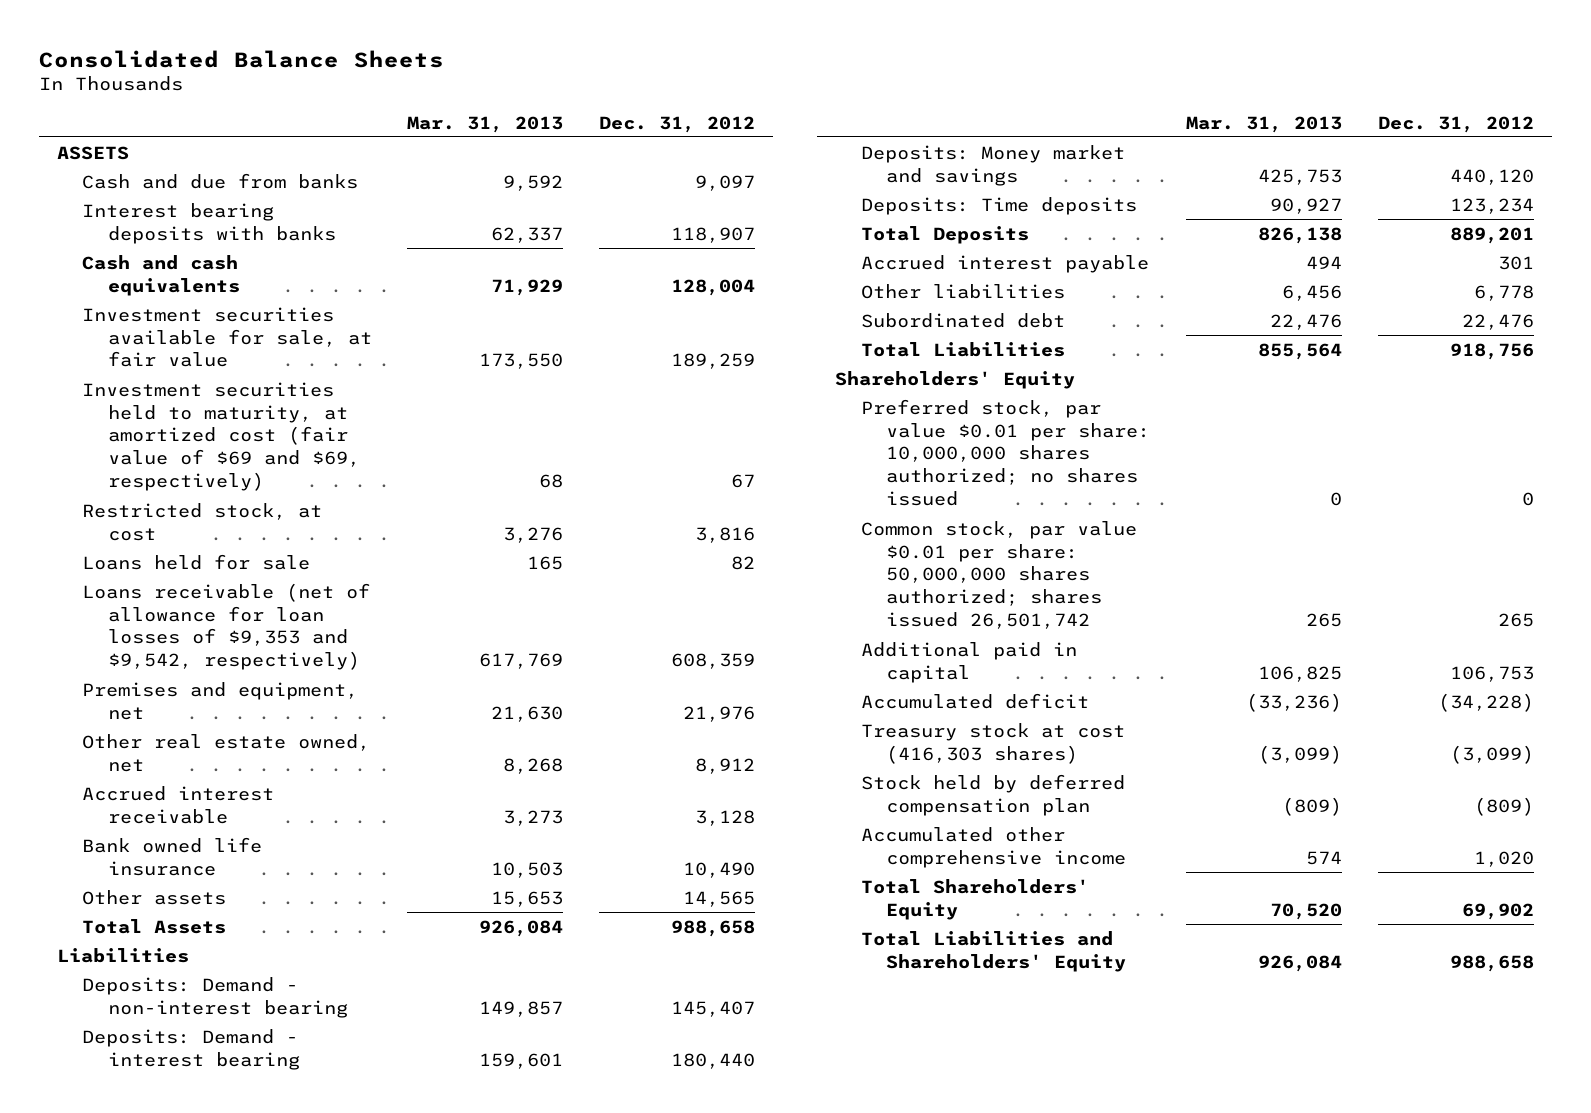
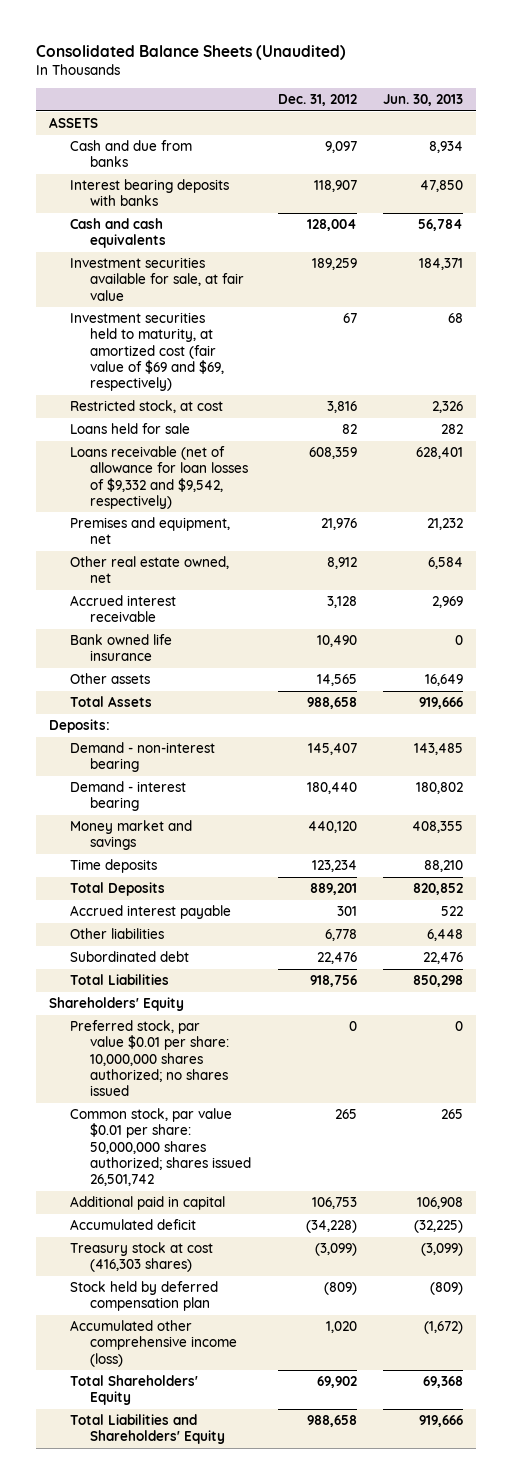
- Consolidated Balance Sheets
+ Consolidated Balance Sheets (Unaudited)
- | Mar. 31, 2013 | Dec. 31, 2012
+ | Dec. 31, 2012 | Jun. 30, 2013
- Loans receivable (net of allowance for loan losses of $9,353 and $9,542, respectively) | 617,769 | 608,359
+ Loans receivable (net of allowance for loan losses of $9,332 and $9,542, respectively) | 608,359 | 628,401
- Liabilities
- Deposits: Demand - non-interest bearing | 149,857 | 145,407
- Deposits: Demand - interest bearing | 159,601 | 180,440
- Deposits: Money market and savings | 425,753 | 440,120
- Deposits: Time deposits | 90,927 | 123,234
+ Deposits:
+ Demand - non-interest bearing | 145,407 | 143,485
+ Demand - interest bearing | 180,440 | 180,802
+ Money market and savings | 440,120 | 408,355
+ Time deposits | 123,234 | 88,210
- Accumulated other comprehensive income | 574 | 1,020
+ Accumulated other comprehensive income (loss) | 1,020 | (1,672)

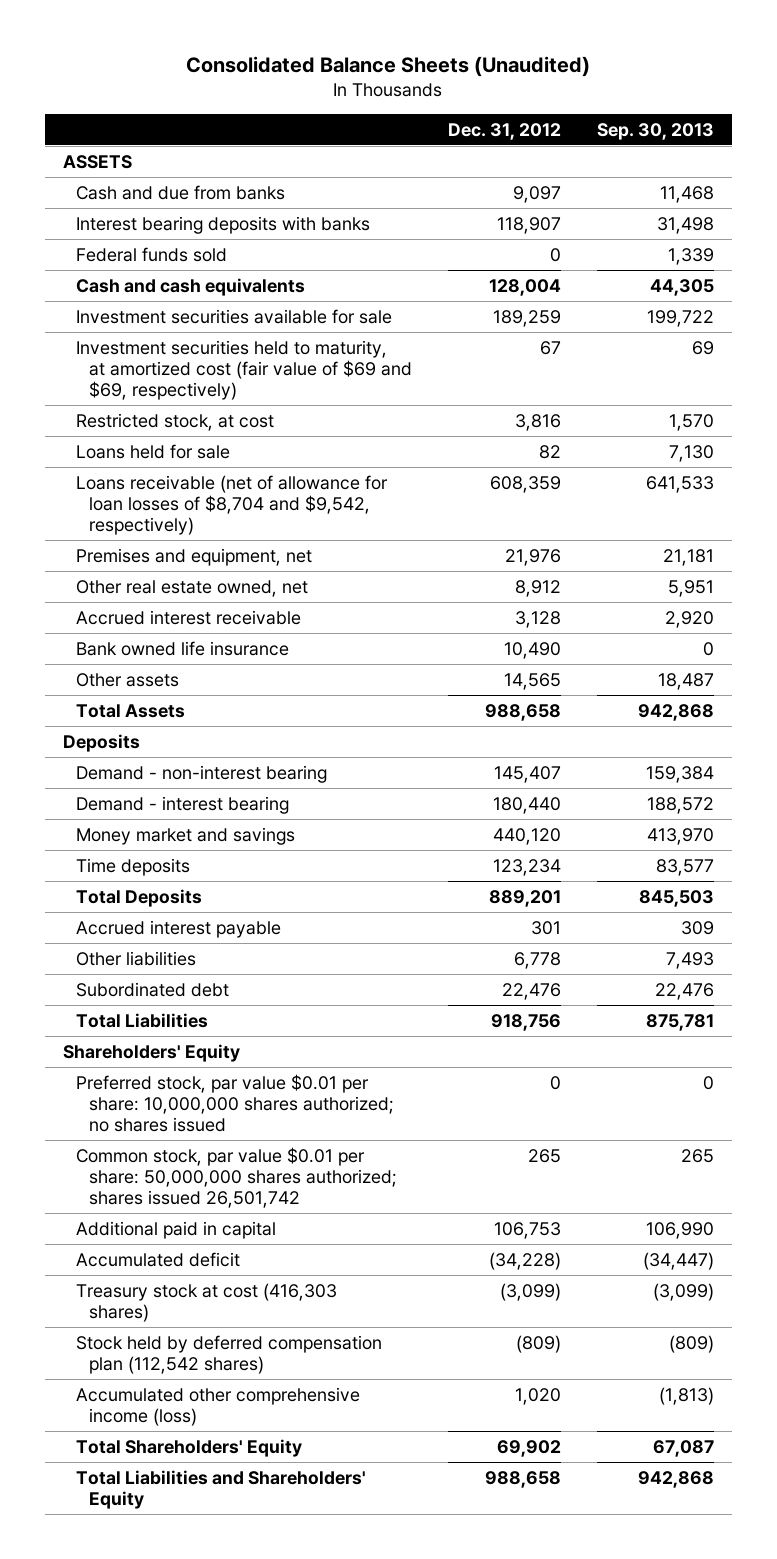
- | Dec. 31, 2012 | Jun. 30, 2013
+ | Dec. 31, 2012 | Sep. 30, 2013
+ Federal funds sold | 0 | 1,339
- Investment securities available for sale, at fair value | 189,259 | 184,371
+ Investment securities available for sale | 189,259 | 199,722
- Loans receivable (net of allowance for loan losses of $9,332 and $9,542, respectively) | 608,359 | 628,401
+ Loans receivable (net of allowance for loan losses of $8,704 and $9,542, respectively) | 608,359 | 641,533
- Deposits:
+ Deposits
- Stock held by deferred compensation plan | (809) | (809)
+ Stock held by deferred compensation plan (112,542 shares) | (809) | (809)

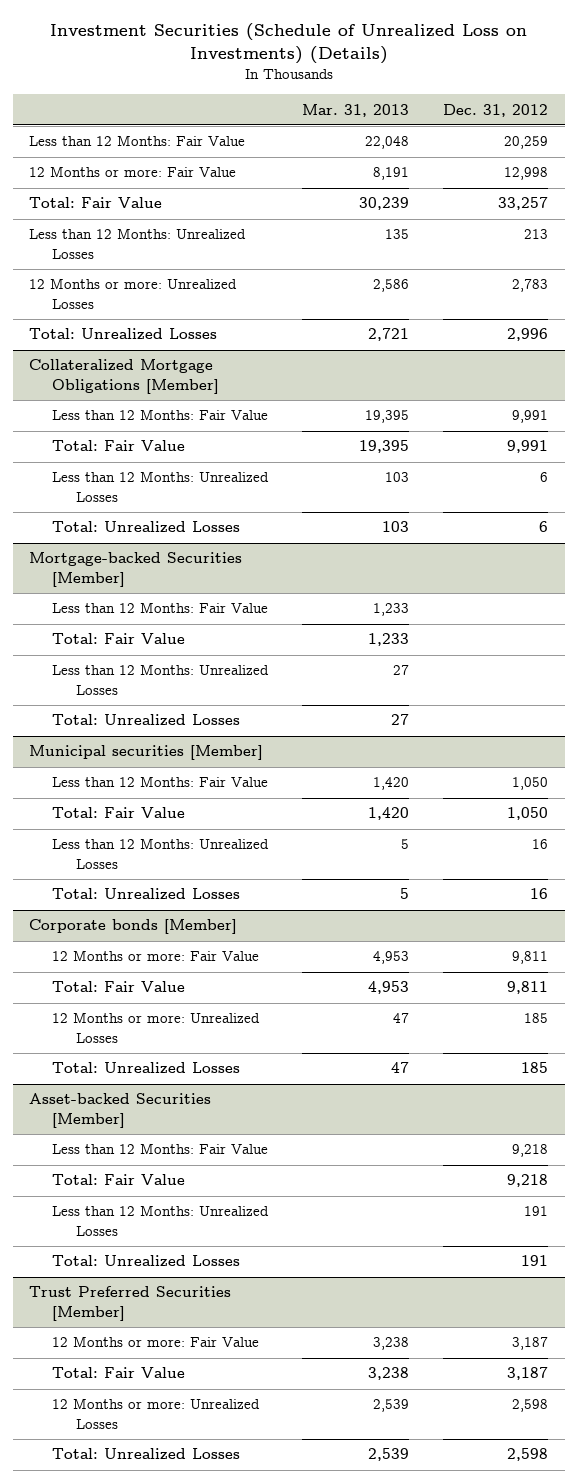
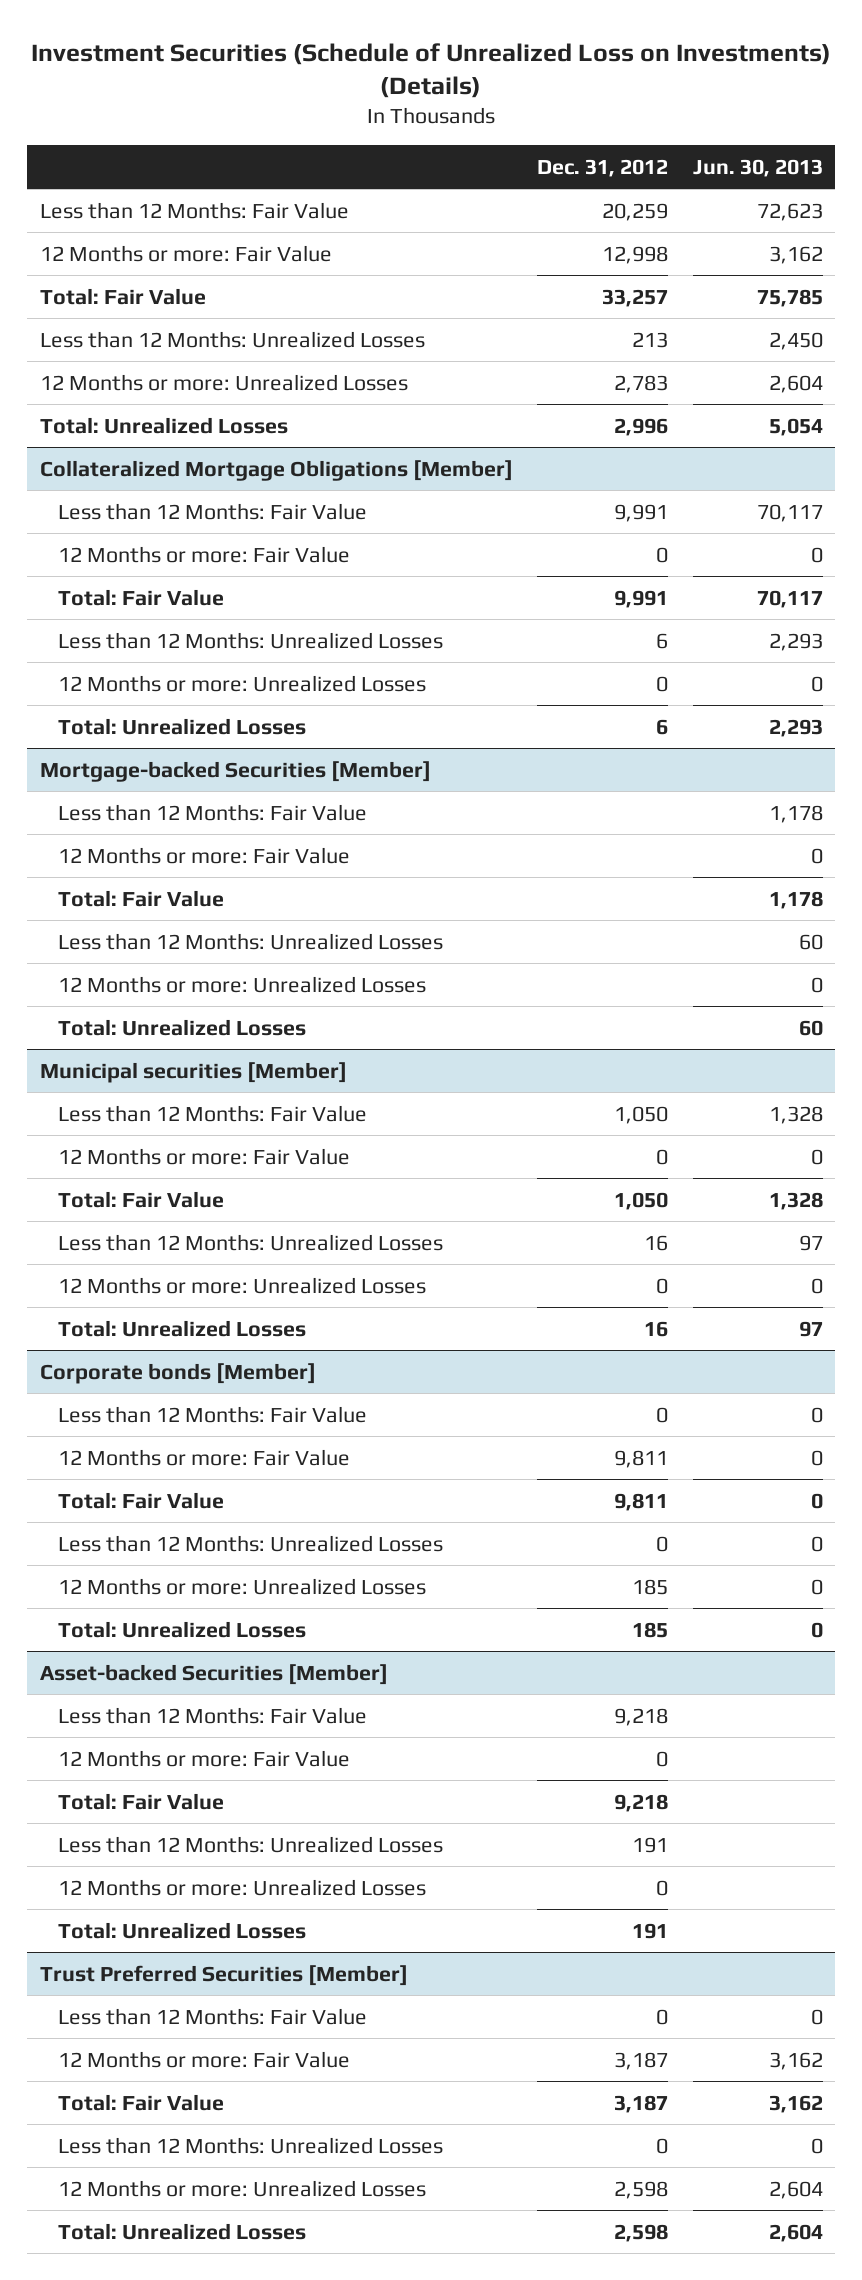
- | Mar. 31, 2013 | Dec. 31, 2012
+ | Dec. 31, 2012 | Jun. 30, 2013
@ Collateralized Mortgage Obligations [Member]
+ 12 Months or more: Fair Value | 0 | 0
+ 12 Months or more: Unrealized Losses | 0 | 0
@ Mortgage-backed Securities [Member]
+ 12 Months or more: Fair Value | | 0
+ 12 Months or more: Unrealized Losses | | 0
@ Municipal securities [Member]
+ 12 Months or more: Fair Value | 0 | 0
+ 12 Months or more: Unrealized Losses | 0 | 0
@ Corporate bonds [Member]
+ Less than 12 Months: Fair Value | 0 | 0
+ Less than 12 Months: Unrealized Losses | 0 | 0
@ Asset-backed Securities [Member]
+ 12 Months or more: Fair Value | 0 |
+ 12 Months or more: Unrealized Losses | 0 |
@ Trust Preferred Securities [Member]
+ Less than 12 Months: Fair Value | 0 | 0
+ Less than 12 Months: Unrealized Losses | 0 | 0

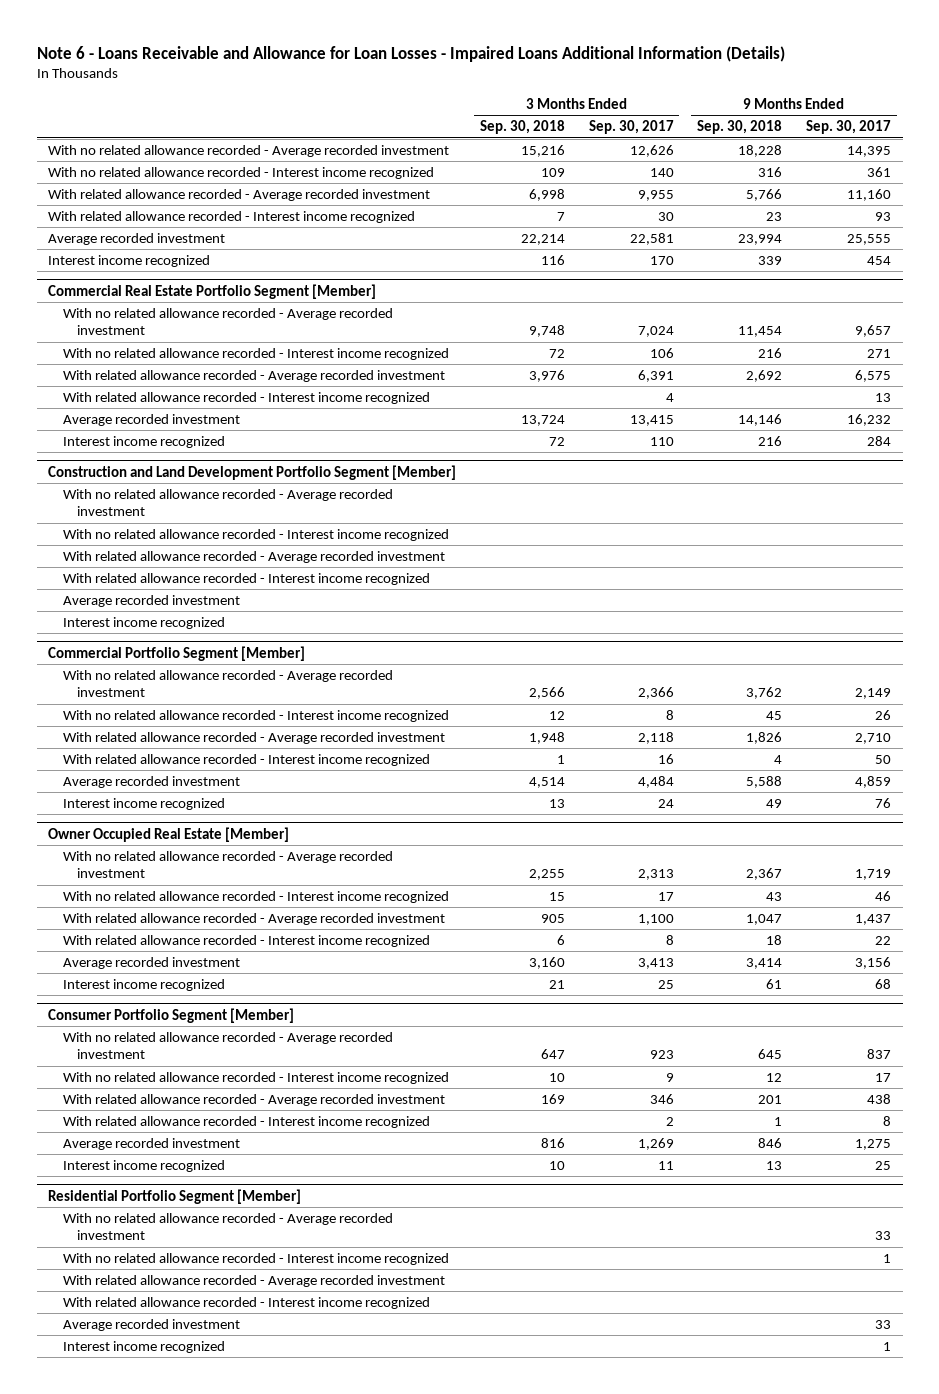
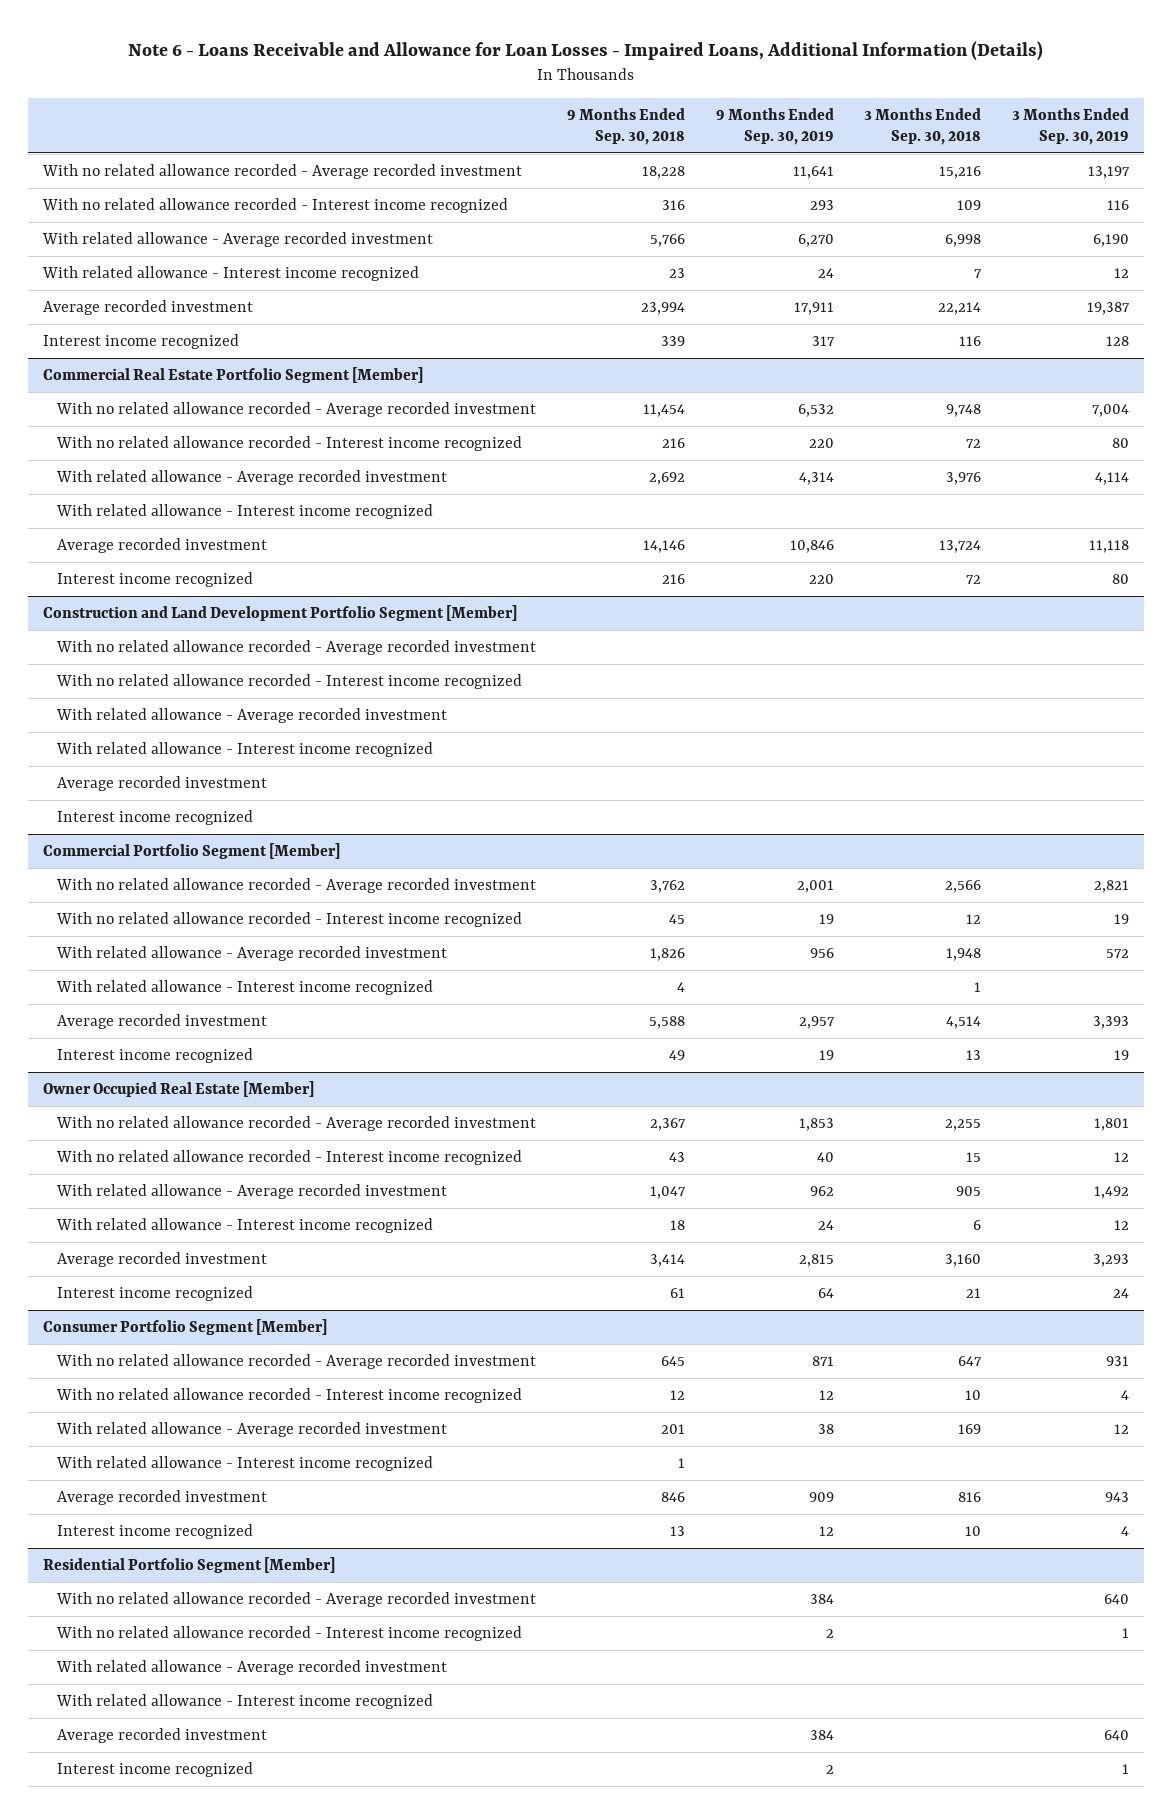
- Note 6 - Loans Receivable and Allowance for Loan Losses - Impaired Loans Additional Information (Details)
+ Note 6 - Loans Receivable and Allowance for Loan Losses - Impaired Loans, Additional Information (Details)
- | 3 Months Ended Sep. 30, 2018 | 3 Months Ended Sep. 30, 2017 | 9 Months Ended Sep. 30, 2018 | 9 Months Ended Sep. 30, 2017
+ | 9 Months Ended Sep. 30, 2018 | 9 Months Ended Sep. 30, 2019 | 3 Months Ended Sep. 30, 2018 | 3 Months Ended Sep. 30, 2019
- With related allowance recorded - Average recorded investment | 6,998 | 9,955 | 5,766 | 11,160
- With related allowance recorded - Interest income recognized | 7 | 30 | 23 | 93
+ With related allowance - Average recorded investment | 5,766 | 6,270 | 6,998 | 6,190
+ With related allowance - Interest income recognized | 23 | 24 | 7 | 12
@ Commercial Real Estate Portfolio Segment [Member]
- With related allowance recorded - Average recorded investment | 3,976 | 6,391 | 2,692 | 6,575
- With related allowance recorded - Interest income recognized | | 4 | | 13
+ With related allowance - Average recorded investment | 2,692 | 4,314 | 3,976 | 4,114
+ With related allowance - Interest income recognized
@ Construction and Land Development Portfolio Segment [Member]
- With related allowance recorded - Average recorded investment
- With related allowance recorded - Interest income recognized
+ With related allowance - Average recorded investment
+ With related allowance - Interest income recognized
@ Commercial Portfolio Segment [Member]
- With related allowance recorded - Average recorded investment | 1,948 | 2,118 | 1,826 | 2,710
- With related allowance recorded - Interest income recognized | 1 | 16 | 4 | 50
+ With related allowance - Average recorded investment | 1,826 | 956 | 1,948 | 572
+ With related allowance - Interest income recognized | 4 | | 1 |
@ Owner Occupied Real Estate [Member]
- With related allowance recorded - Average recorded investment | 905 | 1,100 | 1,047 | 1,437
- With related allowance recorded - Interest income recognized | 6 | 8 | 18 | 22
+ With related allowance - Average recorded investment | 1,047 | 962 | 905 | 1,492
+ With related allowance - Interest income recognized | 18 | 24 | 6 | 12
@ Consumer Portfolio Segment [Member]
- With related allowance recorded - Average recorded investment | 169 | 346 | 201 | 438
- With related allowance recorded - Interest income recognized | | 2 | 1 | 8
+ With related allowance - Average recorded investment | 201 | 38 | 169 | 12
+ With related allowance - Interest income recognized | 1 | | |
@ Residential Portfolio Segment [Member]
- With related allowance recorded - Average recorded investment
- With related allowance recorded - Interest income recognized
+ With related allowance - Average recorded investment
+ With related allowance - Interest income recognized

